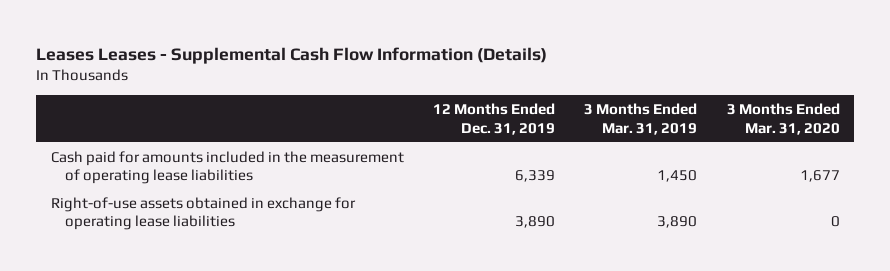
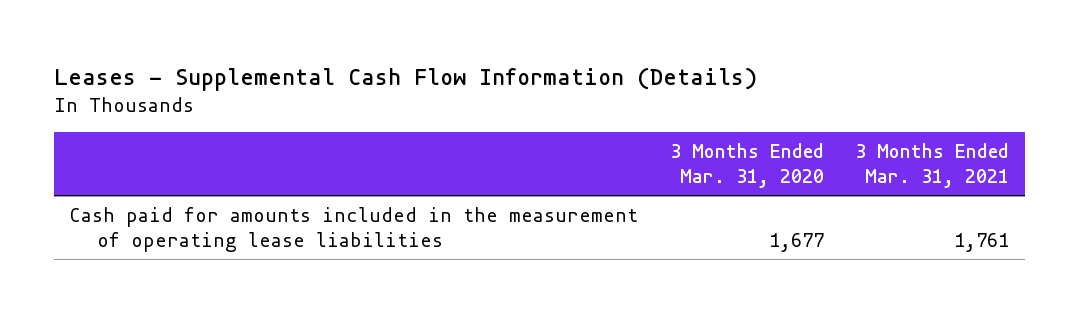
- Leases Leases - Supplemental Cash Flow Information (Details)
+ Leases - Supplemental Cash Flow Information (Details)
- | 12 Months Ended Dec. 31, 2019 | 3 Months Ended Mar. 31, 2019 | 3 Months Ended Mar. 31, 2020
+ | 3 Months Ended Mar. 31, 2020 | 3 Months Ended Mar. 31, 2021
- Right-of-use assets obtained in exchange for operating lease liabilities | 3,890 | 3,890 | 0

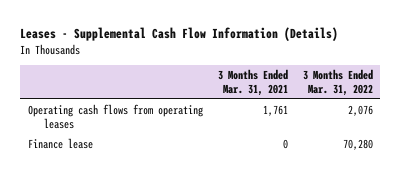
- | 3 Months Ended Mar. 31, 2020 | 3 Months Ended Mar. 31, 2021
+ | 3 Months Ended Mar. 31, 2021 | 3 Months Ended Mar. 31, 2022
- Cash paid for amounts included in the measurement of operating lease liabilities | 1,677 | 1,761
+ Operating cash flows from operating leases | 1,761 | 2,076
+ Finance lease | 0 | 70,280

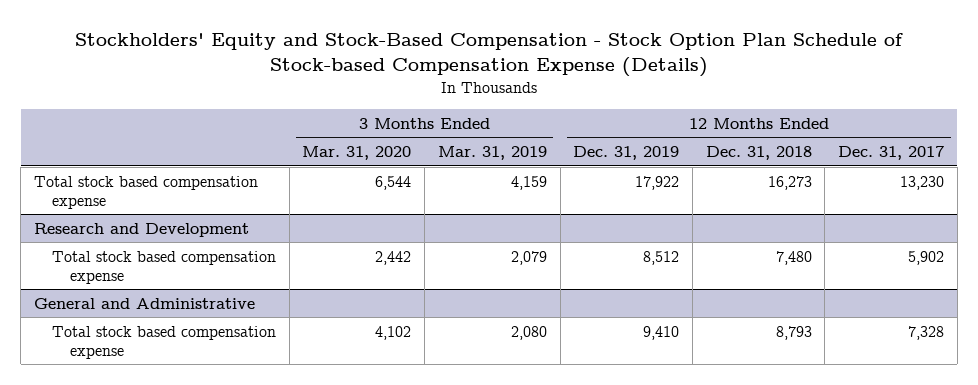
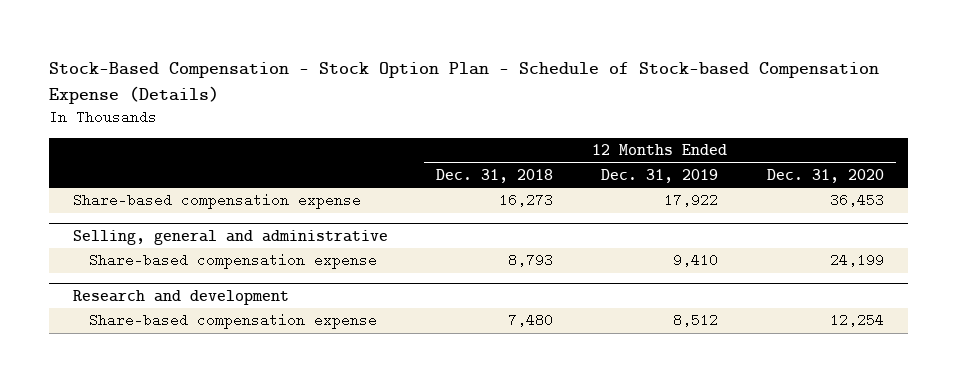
- Stockholders' Equity and Stock-Based Compensation - Stock Option Plan Schedule of Stock-based Compensation Expense (Details)
+ Stock-Based Compensation - Stock Option Plan - Schedule of Stock-based Compensation Expense (Details)
- | 3 Months Ended Mar. 31, 2020 | 3 Months Ended Mar. 31, 2019 | 12 Months Ended Dec. 31, 2019 | 12 Months Ended Dec. 31, 2018 | 12 Months Ended Dec. 31, 2017
+ | 12 Months Ended Dec. 31, 2018 | 12 Months Ended Dec. 31, 2019 | 12 Months Ended Dec. 31, 2020
- Total stock based compensation expense | 6,544 | 4,159 | 17,922 | 16,273 | 13,230
- Research and Development
- Total stock based compensation expense | 2,442 | 2,079 | 8,512 | 7,480 | 5,902
- General and Administrative
- Total stock based compensation expense | 4,102 | 2,080 | 9,410 | 8,793 | 7,328
+ Share-based compensation expense | 16,273 | 17,922 | 36,453
+ Selling, general and administrative
+ Share-based compensation expense | 8,793 | 9,410 | 24,199
+ Research and development
+ Share-based compensation expense | 7,480 | 8,512 | 12,254

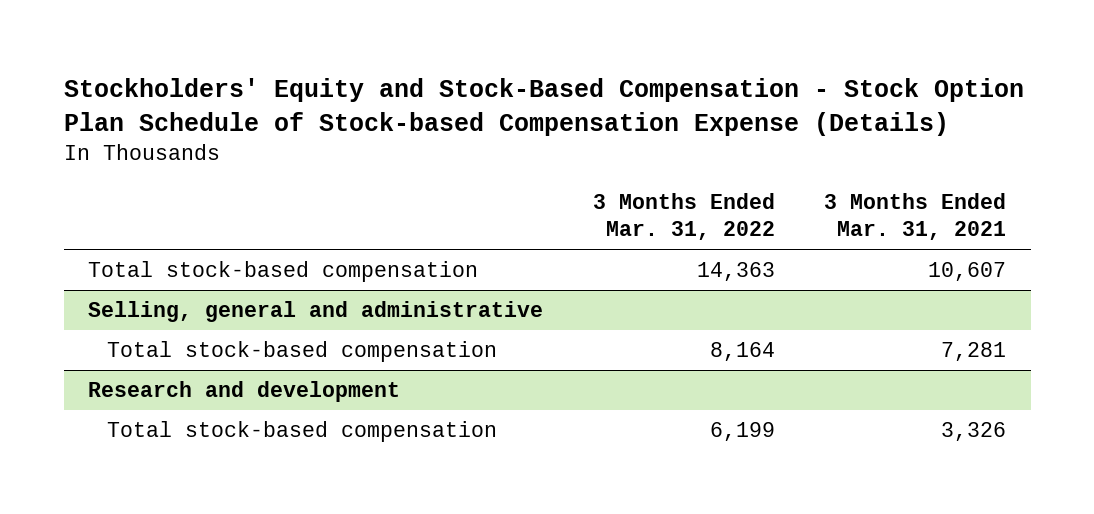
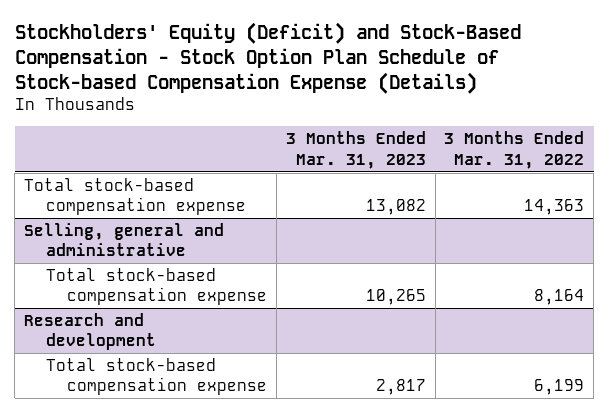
- Stockholders' Equity and Stock-Based Compensation - Stock Option Plan Schedule of Stock-based Compensation Expense (Details)
+ Stockholders' Equity (Deficit) and Stock-Based Compensation - Stock Option Plan Schedule of Stock-based Compensation Expense (Details)
- | 3 Months Ended Mar. 31, 2022 | 3 Months Ended Mar. 31, 2021
+ | 3 Months Ended Mar. 31, 2023 | 3 Months Ended Mar. 31, 2022
- Total stock-based compensation | 14,363 | 10,607
+ Total stock-based compensation expense | 13,082 | 14,363
@ Selling, general and administrative
- Total stock-based compensation | 8,164 | 7,281
+ Total stock-based compensation expense | 10,265 | 8,164
@ Research and development
- Total stock-based compensation | 6,199 | 3,326
+ Total stock-based compensation expense | 2,817 | 6,199

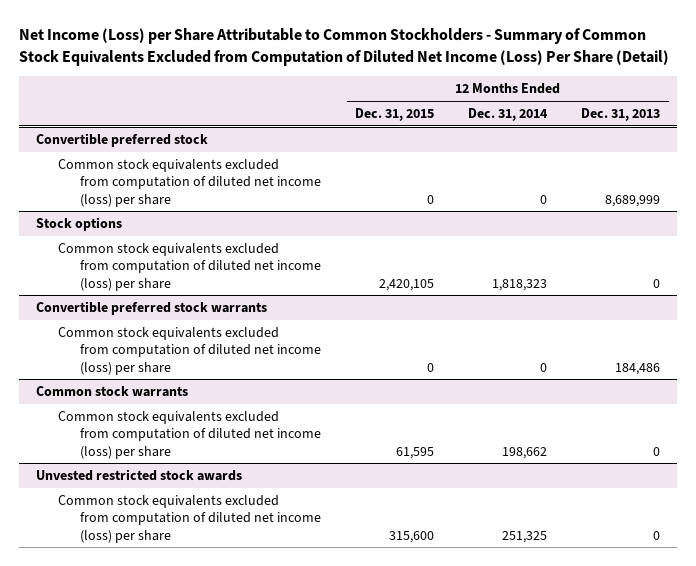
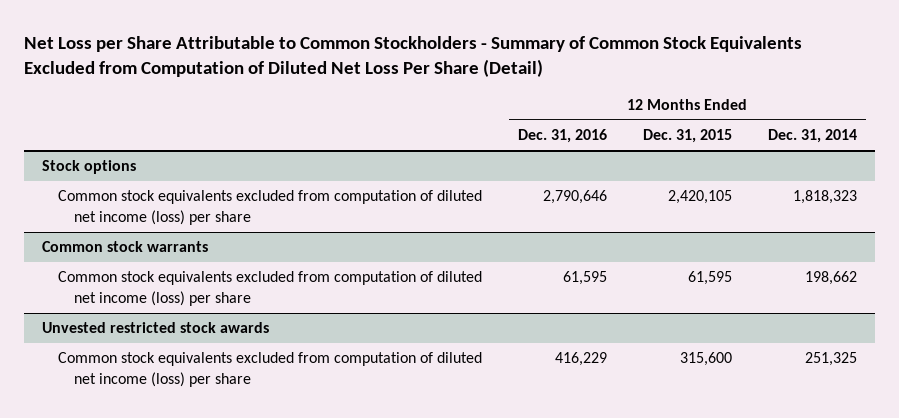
- Net Income (Loss) per Share Attributable to Common Stockholders - Summary of Common Stock Equivalents Excluded from Computation of Diluted Net Income (Loss) Per Share (Detail)
+ Net Loss per Share Attributable to Common Stockholders - Summary of Common Stock Equivalents Excluded from Computation of Diluted Net Loss Per Share (Detail)
- | 12 Months Ended Dec. 31, 2015 | 12 Months Ended Dec. 31, 2014 | 12 Months Ended Dec. 31, 2013
+ | 12 Months Ended Dec. 31, 2016 | 12 Months Ended Dec. 31, 2015 | 12 Months Ended Dec. 31, 2014
- Convertible preferred stock
- Common stock equivalents excluded from computation of diluted net income (loss) per share | 0 | 0 | 8,689,999
- Convertible preferred stock warrants
- Common stock equivalents excluded from computation of diluted net income (loss) per share | 0 | 0 | 184,486

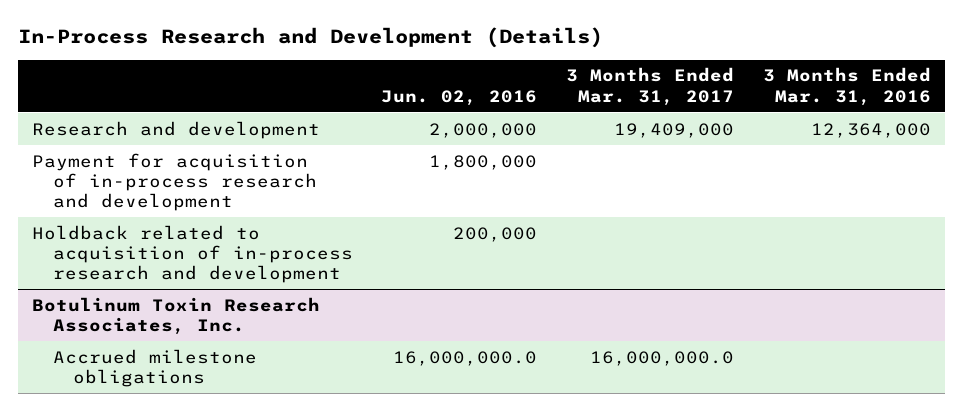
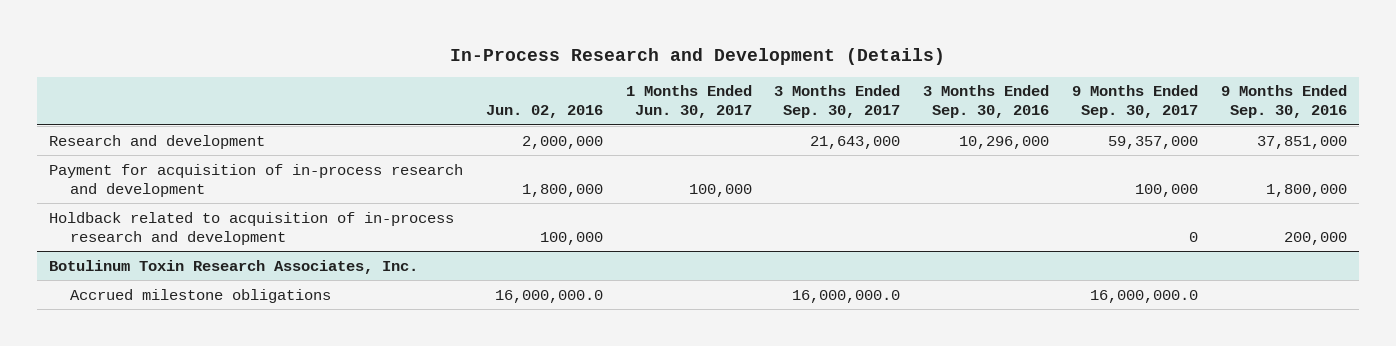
- | Jun. 02, 2016 | 3 Months Ended Mar. 31, 2017 | 3 Months Ended Mar. 31, 2016
+ | Jun. 02, 2016 | 1 Months Ended Jun. 30, 2017 | 3 Months Ended Sep. 30, 2017 | 3 Months Ended Sep. 30, 2016 | 9 Months Ended Sep. 30, 2017 | 9 Months Ended Sep. 30, 2016
- Holdback related to acquisition of in-process research and development | 200,000 | |
+ Holdback related to acquisition of in-process research and development | 100,000 | | | | 0 | 200,000

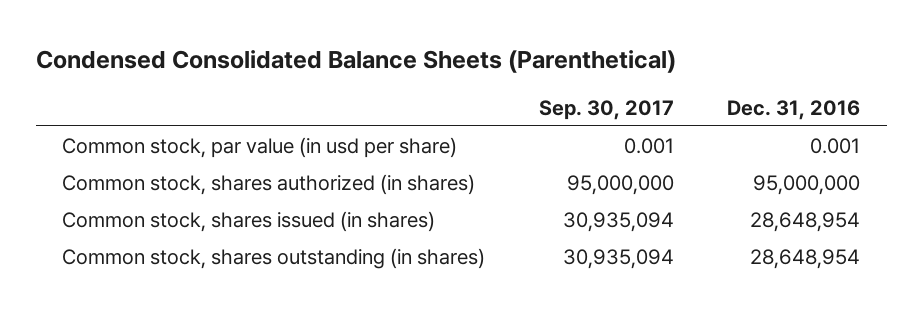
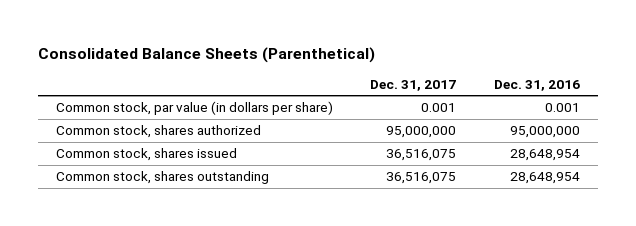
- Condensed Consolidated Balance Sheets (Parenthetical)
+ Consolidated Balance Sheets (Parenthetical)
- | Sep. 30, 2017 | Dec. 31, 2016
+ | Dec. 31, 2017 | Dec. 31, 2016
- Common stock, par value (in usd per share) | 0.001 | 0.001
- Common stock, shares authorized (in shares) | 95,000,000 | 95,000,000
- Common stock, shares issued (in shares) | 30,935,094 | 28,648,954
- Common stock, shares outstanding (in shares) | 30,935,094 | 28,648,954
+ Common stock, par value (in dollars per share) | 0.001 | 0.001
+ Common stock, shares authorized | 95,000,000 | 95,000,000
+ Common stock, shares issued | 36,516,075 | 28,648,954
+ Common stock, shares outstanding | 36,516,075 | 28,648,954

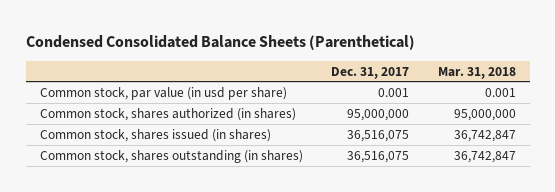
- Consolidated Balance Sheets (Parenthetical)
+ Condensed Consolidated Balance Sheets (Parenthetical)
- | Dec. 31, 2017 | Dec. 31, 2016
+ | Dec. 31, 2017 | Mar. 31, 2018
- Common stock, par value (in dollars per share) | 0.001 | 0.001
- Common stock, shares authorized | 95,000,000 | 95,000,000
- Common stock, shares issued | 36,516,075 | 28,648,954
- Common stock, shares outstanding | 36,516,075 | 28,648,954
+ Common stock, par value (in usd per share) | 0.001 | 0.001
+ Common stock, shares authorized (in shares) | 95,000,000 | 95,000,000
+ Common stock, shares issued (in shares) | 36,516,075 | 36,742,847
+ Common stock, shares outstanding (in shares) | 36,516,075 | 36,742,847

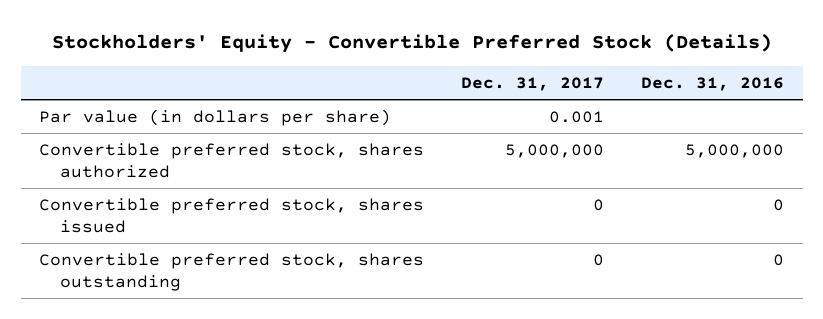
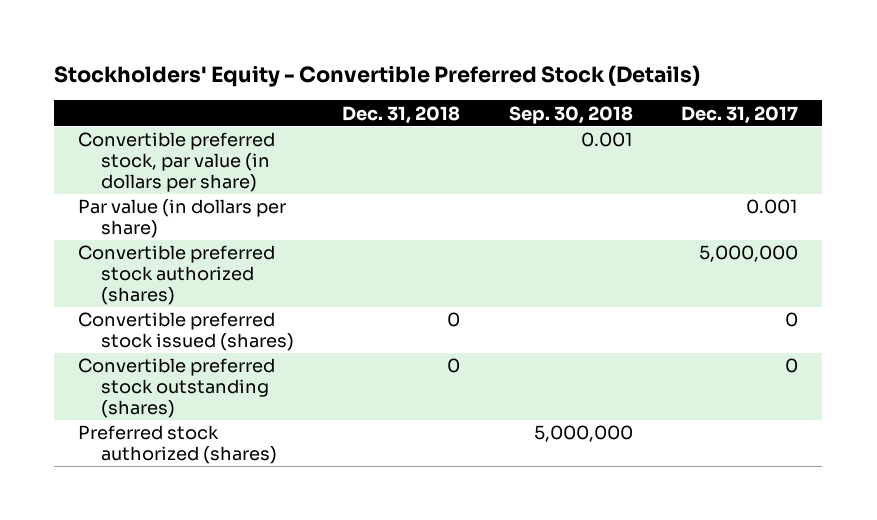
- | Dec. 31, 2017 | Dec. 31, 2016
+ | Dec. 31, 2018 | Sep. 30, 2018 | Dec. 31, 2017
+ Convertible preferred stock, par value (in dollars per share) | | 0.001 |
- Convertible preferred stock, shares authorized | 5,000,000 | 5,000,000
- Convertible preferred stock, shares issued | 0 | 0
- Convertible preferred stock, shares outstanding | 0 | 0
+ Convertible preferred stock authorized (shares) | | | 5,000,000
+ Convertible preferred stock issued (shares) | 0 | | 0
+ Convertible preferred stock outstanding (shares) | 0 | | 0
+ Preferred stock authorized (shares) | | 5,000,000 |

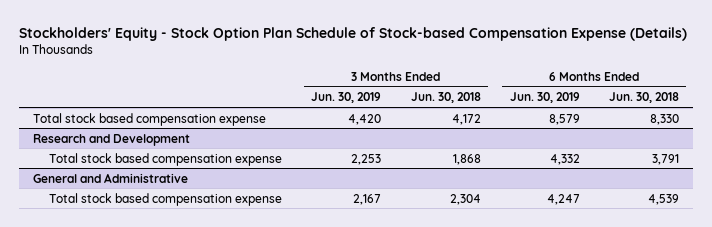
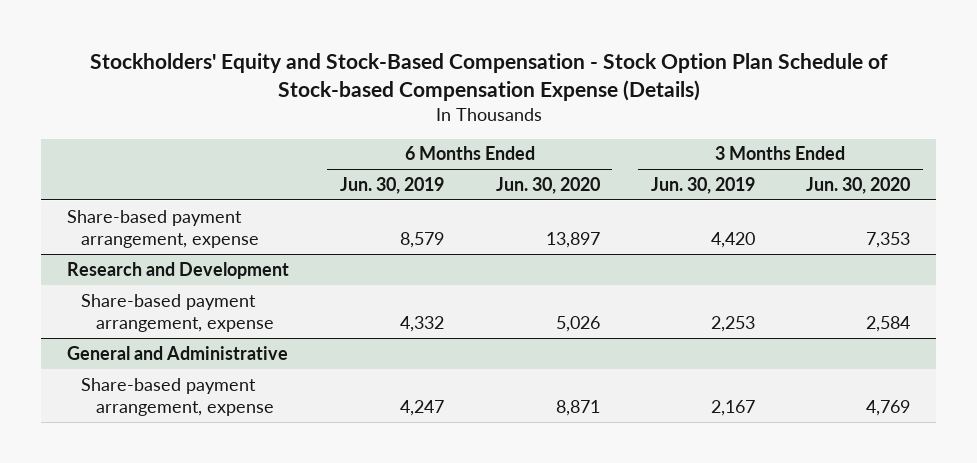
- Stockholders' Equity - Stock Option Plan Schedule of Stock-based Compensation Expense (Details)
+ Stockholders' Equity and Stock-Based Compensation - Stock Option Plan Schedule of Stock-based Compensation Expense (Details)
- | 3 Months Ended Jun. 30, 2019 | 3 Months Ended Jun. 30, 2018 | 6 Months Ended Jun. 30, 2019 | 6 Months Ended Jun. 30, 2018
+ | 6 Months Ended Jun. 30, 2019 | 6 Months Ended Jun. 30, 2020 | 3 Months Ended Jun. 30, 2019 | 3 Months Ended Jun. 30, 2020
- Total stock based compensation expense | 4,420 | 4,172 | 8,579 | 8,330
+ Share-based payment arrangement, expense | 8,579 | 13,897 | 4,420 | 7,353
@ Research and Development
- Total stock based compensation expense | 2,253 | 1,868 | 4,332 | 3,791
+ Share-based payment arrangement, expense | 4,332 | 5,026 | 2,253 | 2,584
@ General and Administrative
- Total stock based compensation expense | 2,167 | 2,304 | 4,247 | 4,539
+ Share-based payment arrangement, expense | 4,247 | 8,871 | 2,167 | 4,769

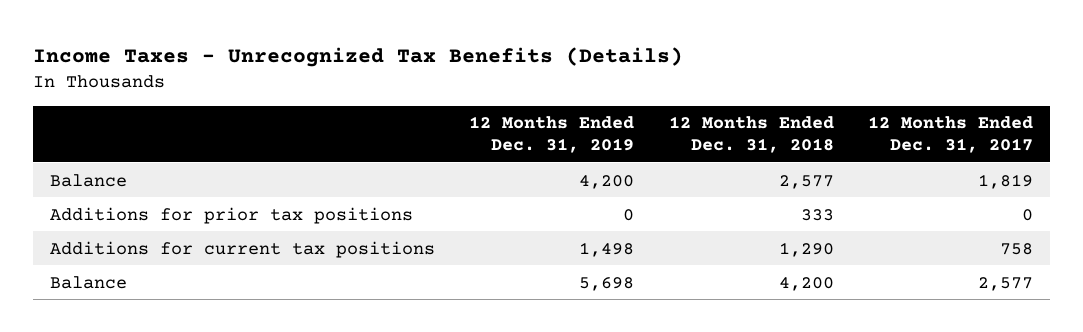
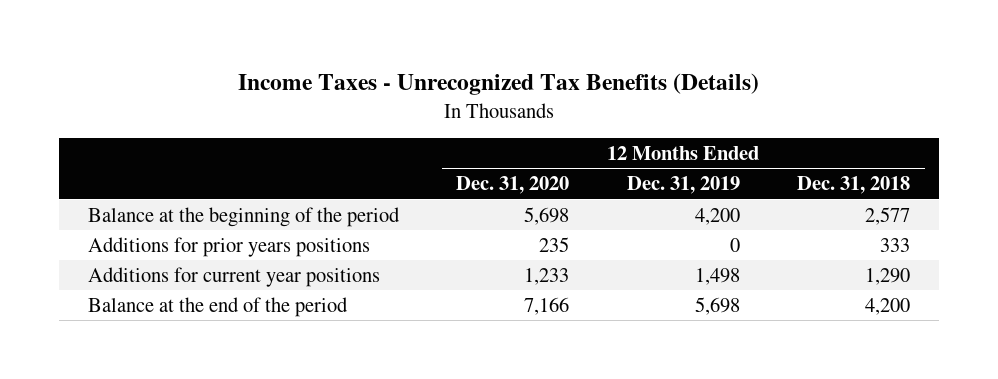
- | 12 Months Ended Dec. 31, 2019 | 12 Months Ended Dec. 31, 2018 | 12 Months Ended Dec. 31, 2017
+ | 12 Months Ended Dec. 31, 2020 | 12 Months Ended Dec. 31, 2019 | 12 Months Ended Dec. 31, 2018
- Balance | 4,200 | 2,577 | 1,819
- Additions for prior tax positions | 0 | 333 | 0
- Additions for current tax positions | 1,498 | 1,290 | 758
- Balance | 5,698 | 4,200 | 2,577
+ Balance at the beginning of the period | 5,698 | 4,200 | 2,577
+ Additions for prior years positions | 235 | 0 | 333
+ Additions for current year positions | 1,233 | 1,498 | 1,290
+ Balance at the end of the period | 7,166 | 5,698 | 4,200

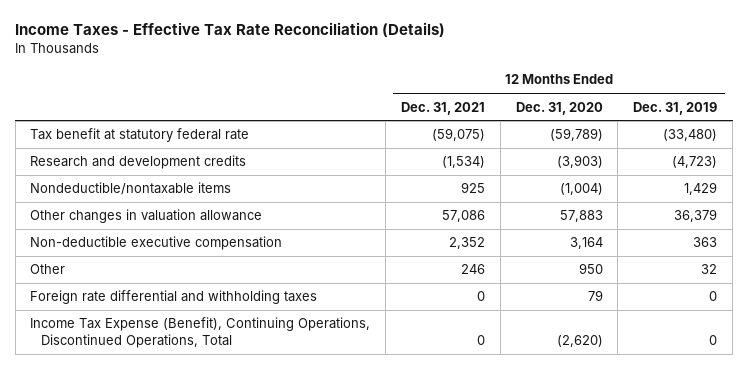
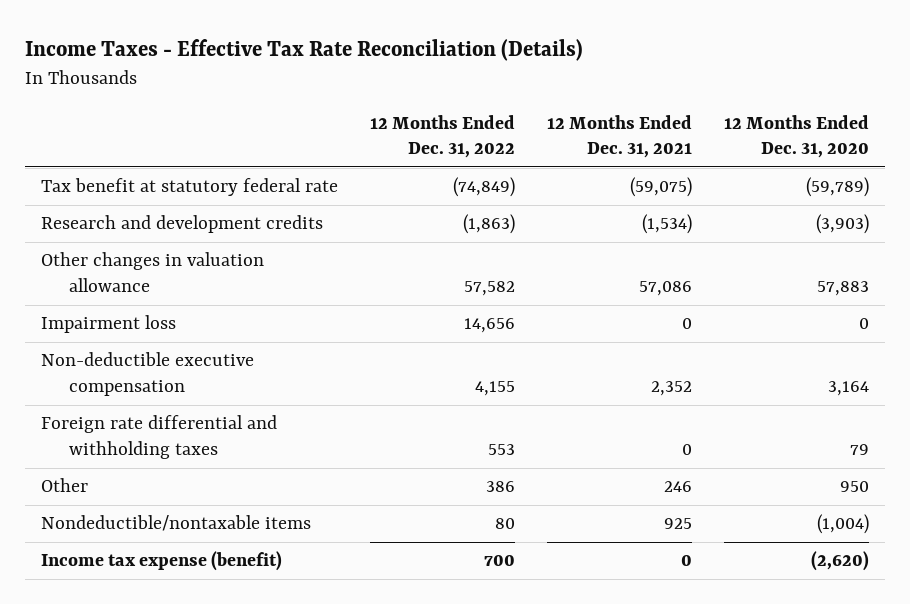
- | 12 Months Ended Dec. 31, 2021 | 12 Months Ended Dec. 31, 2020 | 12 Months Ended Dec. 31, 2019
+ | 12 Months Ended Dec. 31, 2022 | 12 Months Ended Dec. 31, 2021 | 12 Months Ended Dec. 31, 2020
+ Impairment loss | 14,656 | 0 | 0
- Income Tax Expense (Benefit), Continuing Operations, Discontinued Operations, Total | 0 | (2,620) | 0
moved down: Other | 386 | 246 | 950
moved down: Nondeductible/nontaxable items | 80 | 925 | (1,004)
+ Income tax expense (benefit) | 700 | 0 | (2,620)

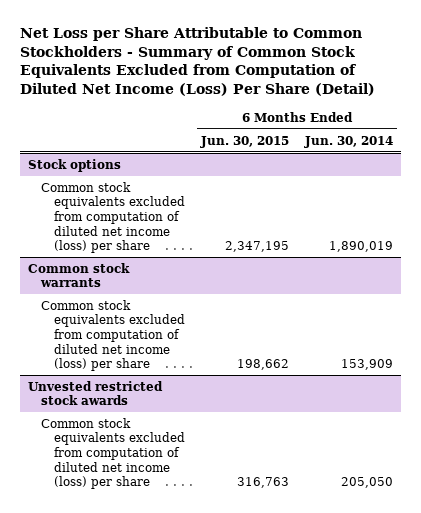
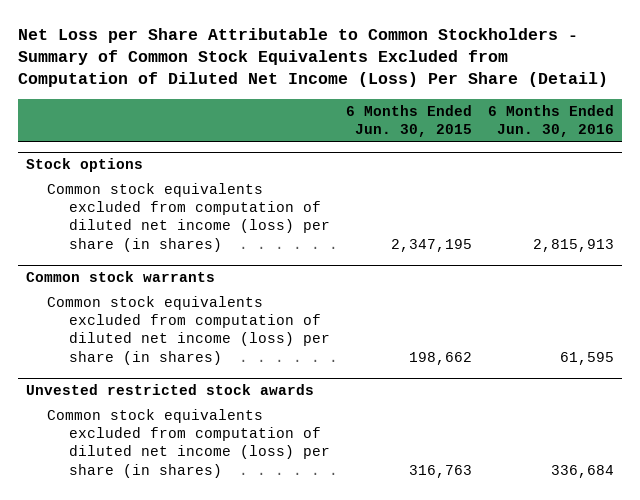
- | 6 Months Ended Jun. 30, 2015 | 6 Months Ended Jun. 30, 2014
+ | 6 Months Ended Jun. 30, 2015 | 6 Months Ended Jun. 30, 2016
@ Stock options
- Common stock equivalents excluded from computation of diluted net income (loss) per share | 2,347,195 | 1,890,019
+ Common stock equivalents excluded from computation of diluted net income (loss) per share (in shares) | 2,347,195 | 2,815,913
@ Common stock warrants
- Common stock equivalents excluded from computation of diluted net income (loss) per share | 198,662 | 153,909
+ Common stock equivalents excluded from computation of diluted net income (loss) per share (in shares) | 198,662 | 61,595
@ Unvested restricted stock awards
- Common stock equivalents excluded from computation of diluted net income (loss) per share | 316,763 | 205,050
+ Common stock equivalents excluded from computation of diluted net income (loss) per share (in shares) | 316,763 | 336,684

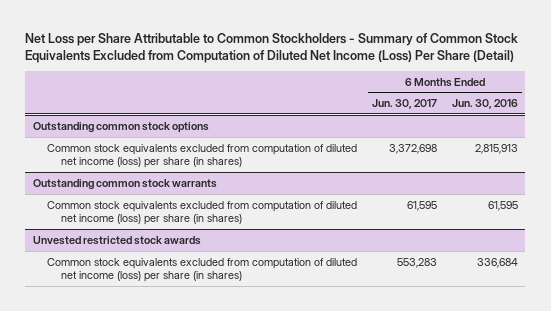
- | 6 Months Ended Jun. 30, 2015 | 6 Months Ended Jun. 30, 2016
+ | 6 Months Ended Jun. 30, 2017 | 6 Months Ended Jun. 30, 2016
- Stock options
+ Outstanding common stock options
- Common stock warrants
+ Outstanding common stock warrants

